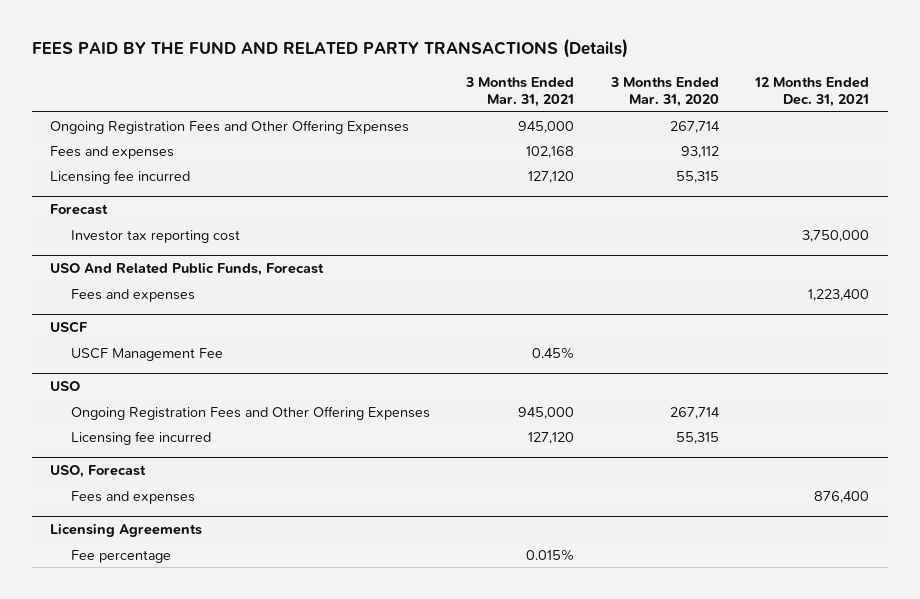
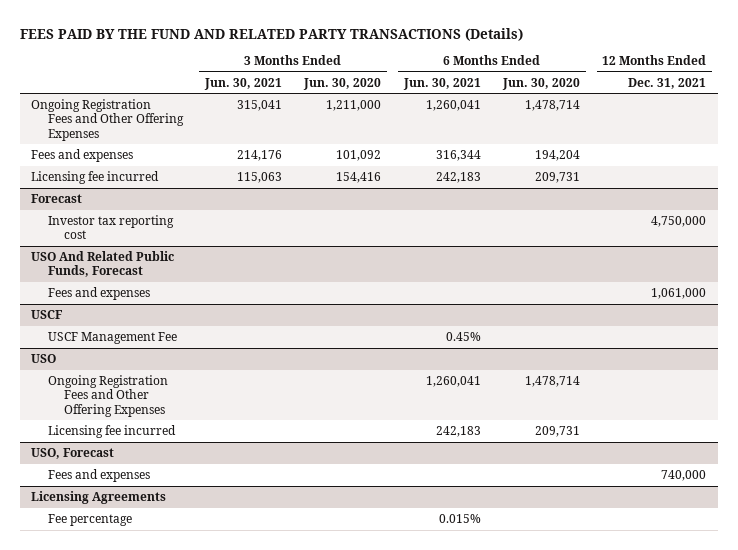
- | 3 Months Ended Mar. 31, 2021 | 3 Months Ended Mar. 31, 2020 | 12 Months Ended Dec. 31, 2021
+ | 3 Months Ended Jun. 30, 2021 | 3 Months Ended Jun. 30, 2020 | 6 Months Ended Jun. 30, 2021 | 6 Months Ended Jun. 30, 2020 | 12 Months Ended Dec. 31, 2021
@ Forecast
- Investor tax reporting cost | | | 3,750,000
+ Investor tax reporting cost | | | | | 4,750,000
@ USO And Related Public Funds, Forecast
- Fees and expenses | | | 1,223,400
+ Fees and expenses | | | | | 1,061,000
@ USO, Forecast
- Fees and expenses | | | 876,400
+ Fees and expenses | | | | | 740,000

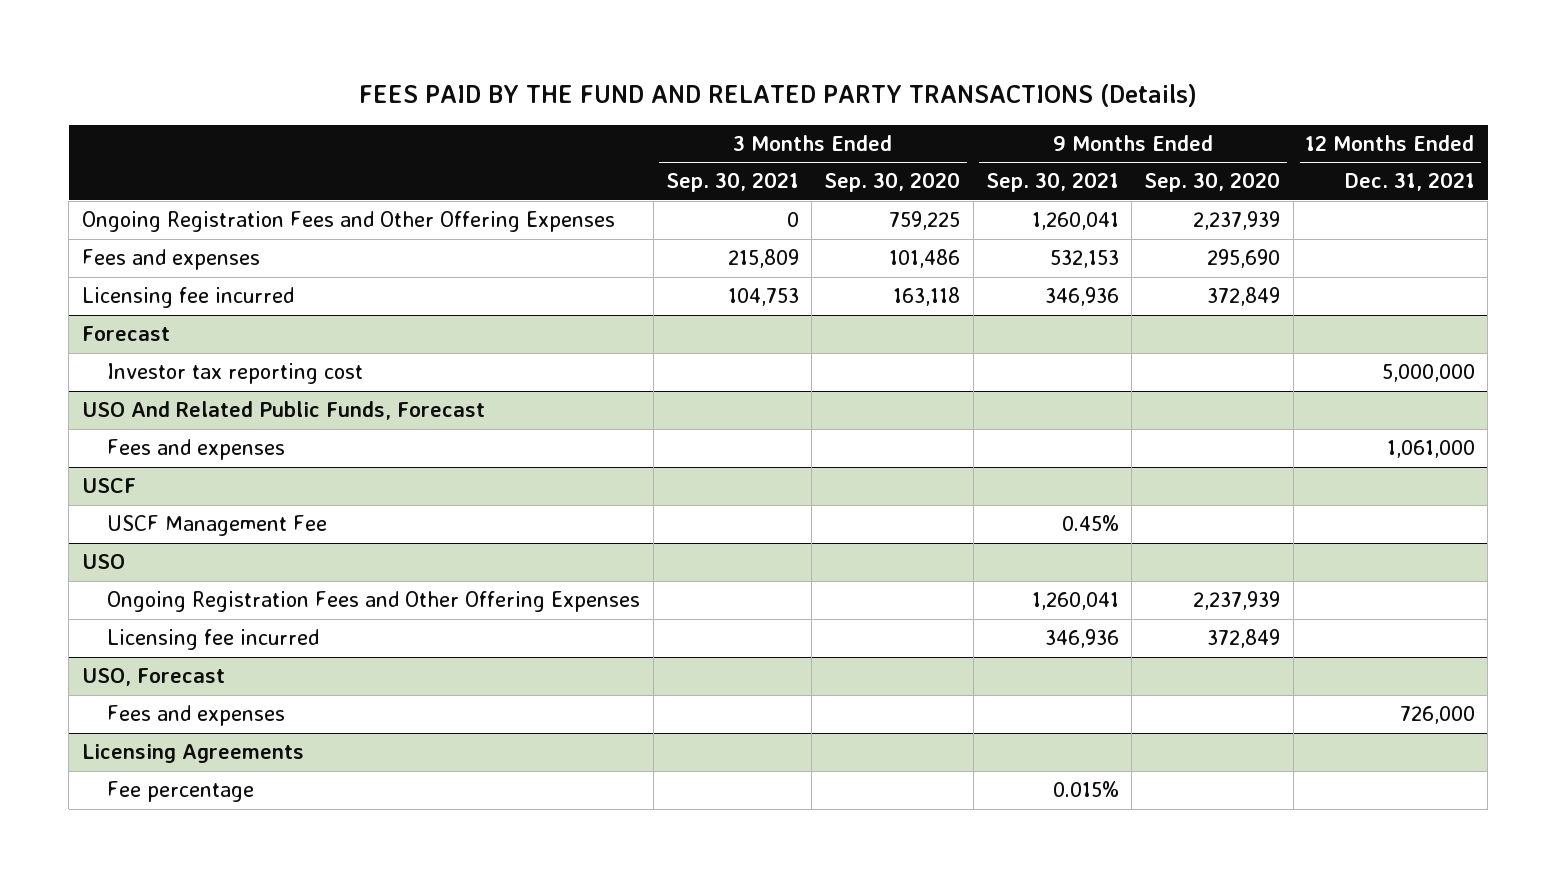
- | 3 Months Ended Jun. 30, 2021 | 3 Months Ended Jun. 30, 2020 | 6 Months Ended Jun. 30, 2021 | 6 Months Ended Jun. 30, 2020 | 12 Months Ended Dec. 31, 2021
+ | 3 Months Ended Sep. 30, 2021 | 3 Months Ended Sep. 30, 2020 | 9 Months Ended Sep. 30, 2021 | 9 Months Ended Sep. 30, 2020 | 12 Months Ended Dec. 31, 2021
@ Forecast
- Investor tax reporting cost | | | | | 4,750,000
+ Investor tax reporting cost | | | | | 5,000,000
@ USO, Forecast
- Fees and expenses | | | | | 740,000
+ Fees and expenses | | | | | 726,000

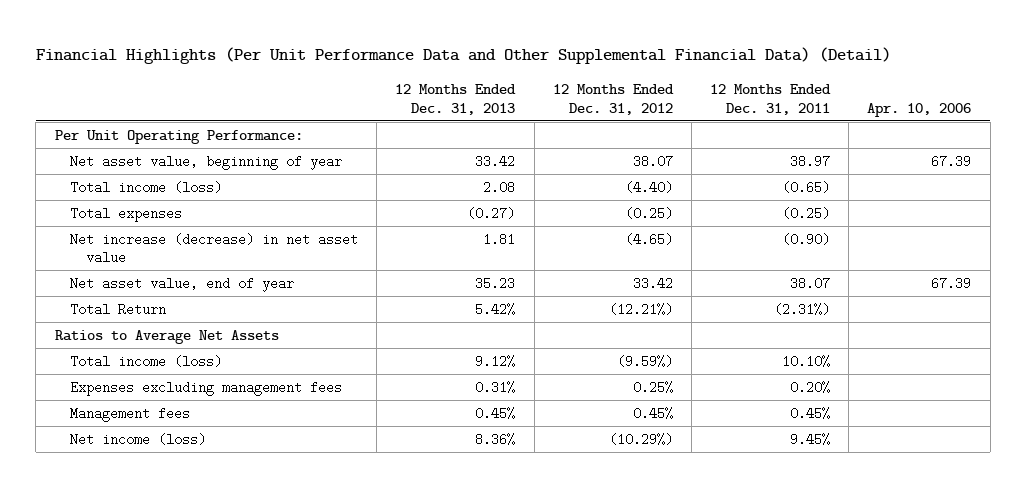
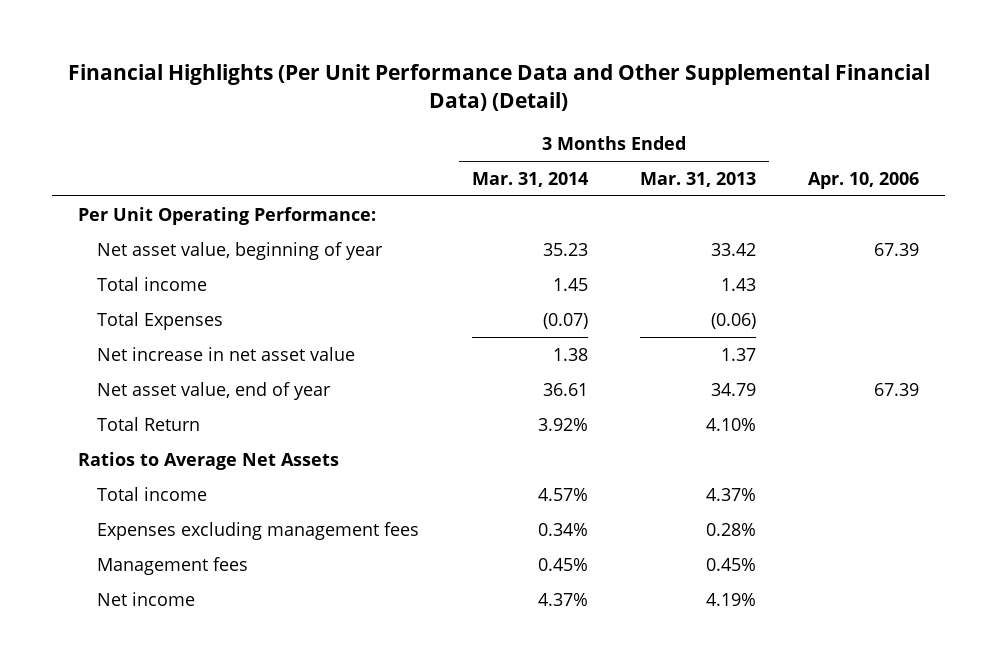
- | 12 Months Ended Dec. 31, 2013 | 12 Months Ended Dec. 31, 2012 | 12 Months Ended Dec. 31, 2011 | Apr. 10, 2006
+ | 3 Months Ended Mar. 31, 2014 | 3 Months Ended Mar. 31, 2013 | Apr. 10, 2006
- Total income (loss) | 2.08 | (4.40) | (0.65) |
- Total expenses | (0.27) | (0.25) | (0.25) |
- Net increase (decrease) in net asset value | 1.81 | (4.65) | (0.90) |
+ Total income | 1.45 | 1.43 |
+ Total Expenses | (0.07) | (0.06) |
+ Net increase in net asset value | 1.38 | 1.37 |
- Total income (loss) | 9.12% | (9.59%) | 10.10% |
+ Total income | 4.57% | 4.37% |
- Net income (loss) | 8.36% | (10.29%) | 9.45% |
+ Net income | 4.37% | 4.19% |

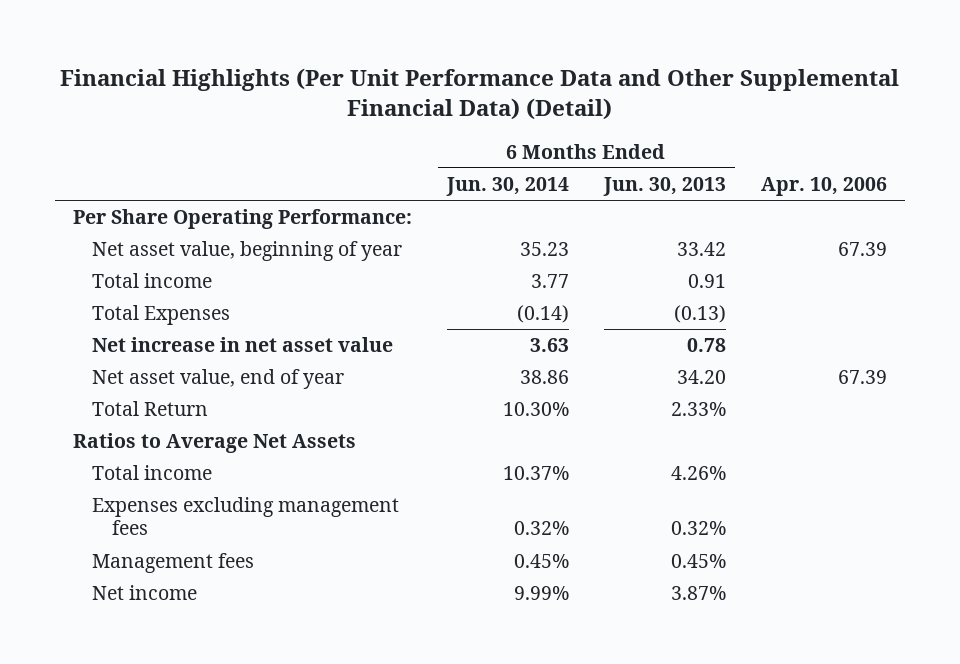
- | 3 Months Ended Mar. 31, 2014 | 3 Months Ended Mar. 31, 2013 | Apr. 10, 2006
+ | 6 Months Ended Jun. 30, 2014 | 6 Months Ended Jun. 30, 2013 | Apr. 10, 2006
- Per Unit Operating Performance:
+ Per Share Operating Performance:

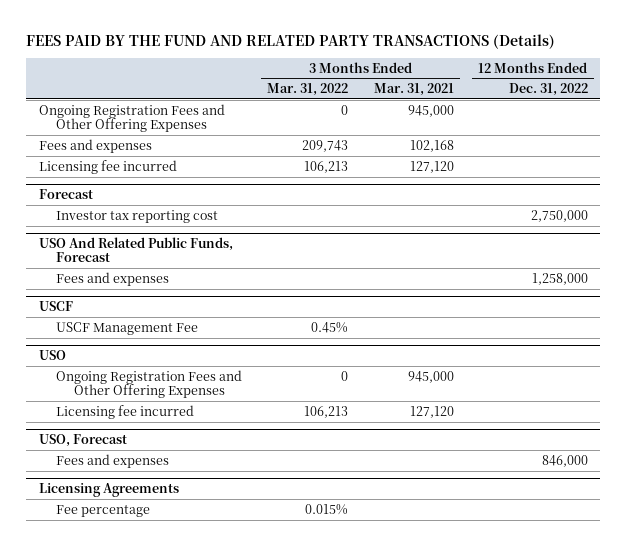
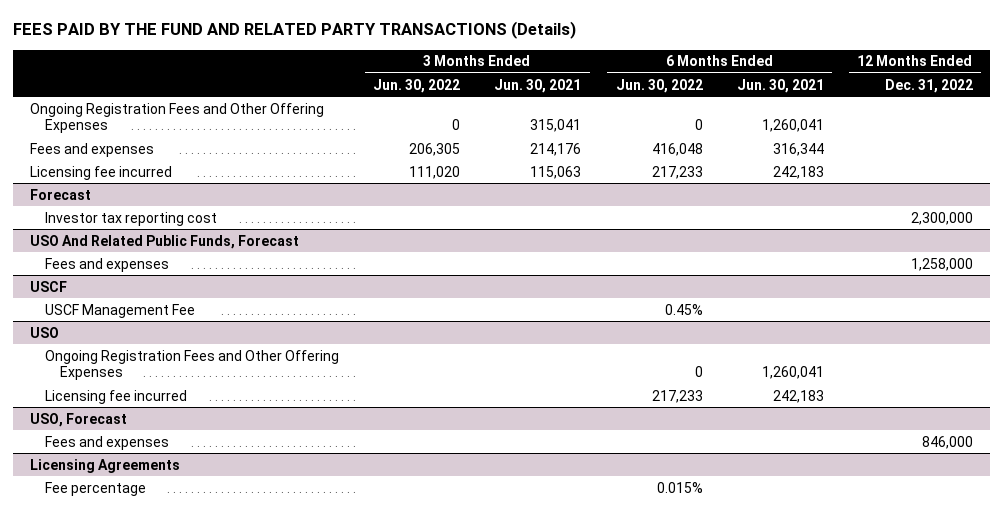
- | 3 Months Ended Mar. 31, 2022 | 3 Months Ended Mar. 31, 2021 | 12 Months Ended Dec. 31, 2022
+ | 3 Months Ended Jun. 30, 2022 | 3 Months Ended Jun. 30, 2021 | 6 Months Ended Jun. 30, 2022 | 6 Months Ended Jun. 30, 2021 | 12 Months Ended Dec. 31, 2022
@ Forecast
- Investor tax reporting cost | | | 2,750,000
+ Investor tax reporting cost | | | | | 2,300,000

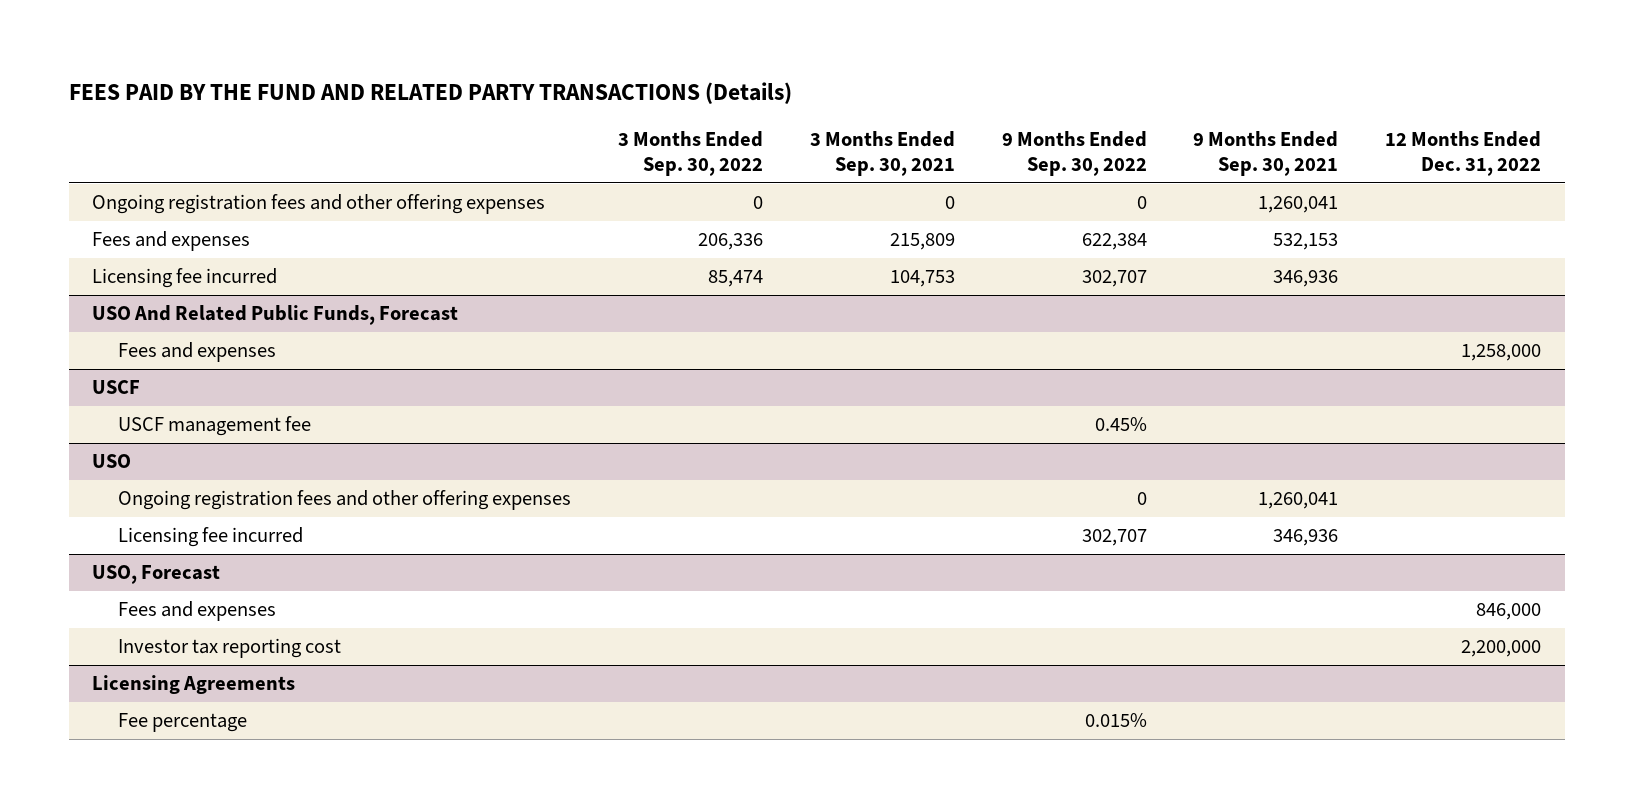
- | 3 Months Ended Jun. 30, 2022 | 3 Months Ended Jun. 30, 2021 | 6 Months Ended Jun. 30, 2022 | 6 Months Ended Jun. 30, 2021 | 12 Months Ended Dec. 31, 2022
+ | 3 Months Ended Sep. 30, 2022 | 3 Months Ended Sep. 30, 2021 | 9 Months Ended Sep. 30, 2022 | 9 Months Ended Sep. 30, 2021 | 12 Months Ended Dec. 31, 2022
- Ongoing Registration Fees and Other Offering Expenses | 0 | 315,041 | 0 | 1,260,041 |
+ Ongoing registration fees and other offering expenses | 0 | 0 | 0 | 1,260,041 |
- Forecast
- Investor tax reporting cost | | | | | 2,300,000
@ USCF
- USCF Management Fee | | | 0.45% | |
+ USCF management fee | | | 0.45% | |
@ USO
- Ongoing Registration Fees and Other Offering Expenses | | | 0 | 1,260,041 |
+ Ongoing registration fees and other offering expenses | | | 0 | 1,260,041 |
@ USO, Forecast
+ Investor tax reporting cost | | | | | 2,200,000

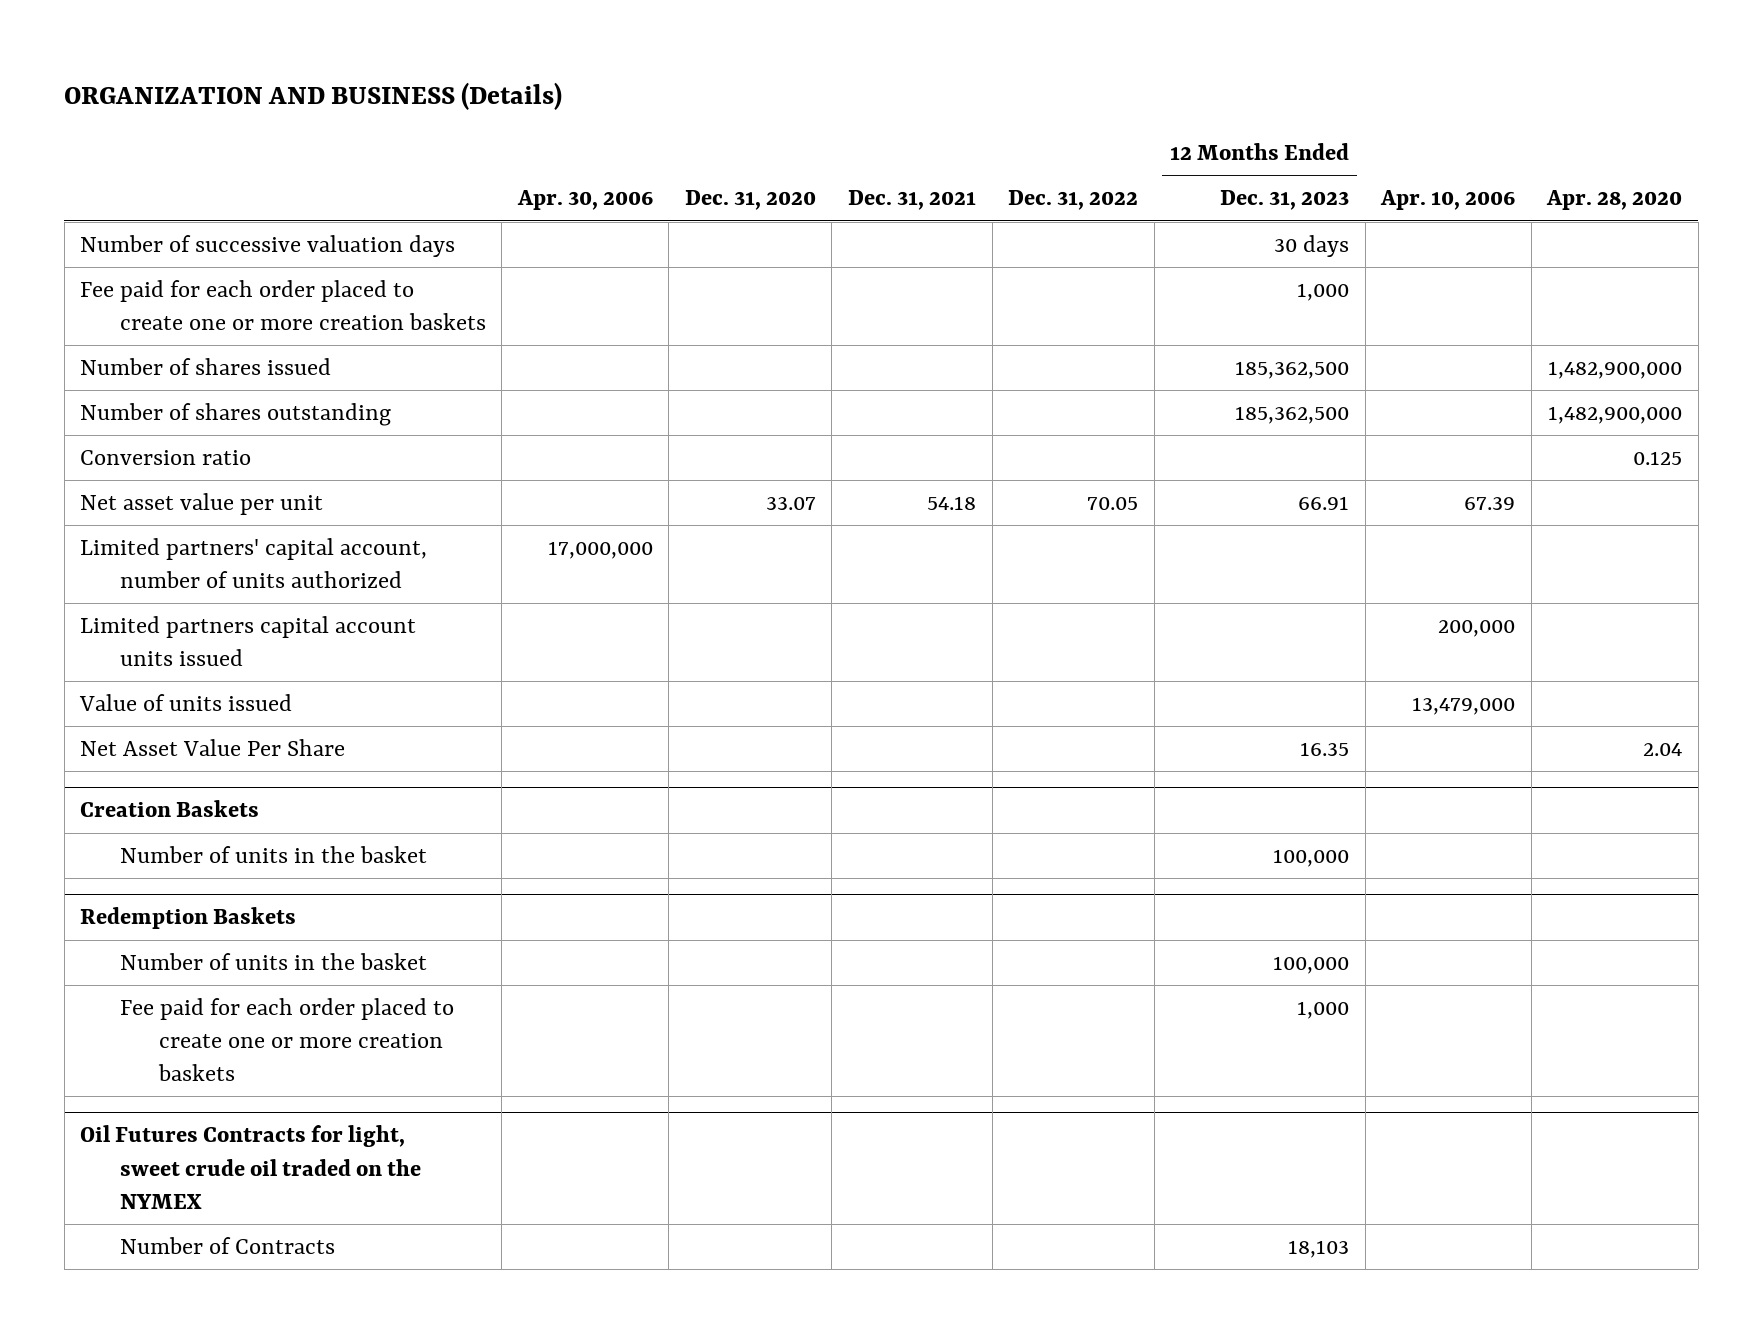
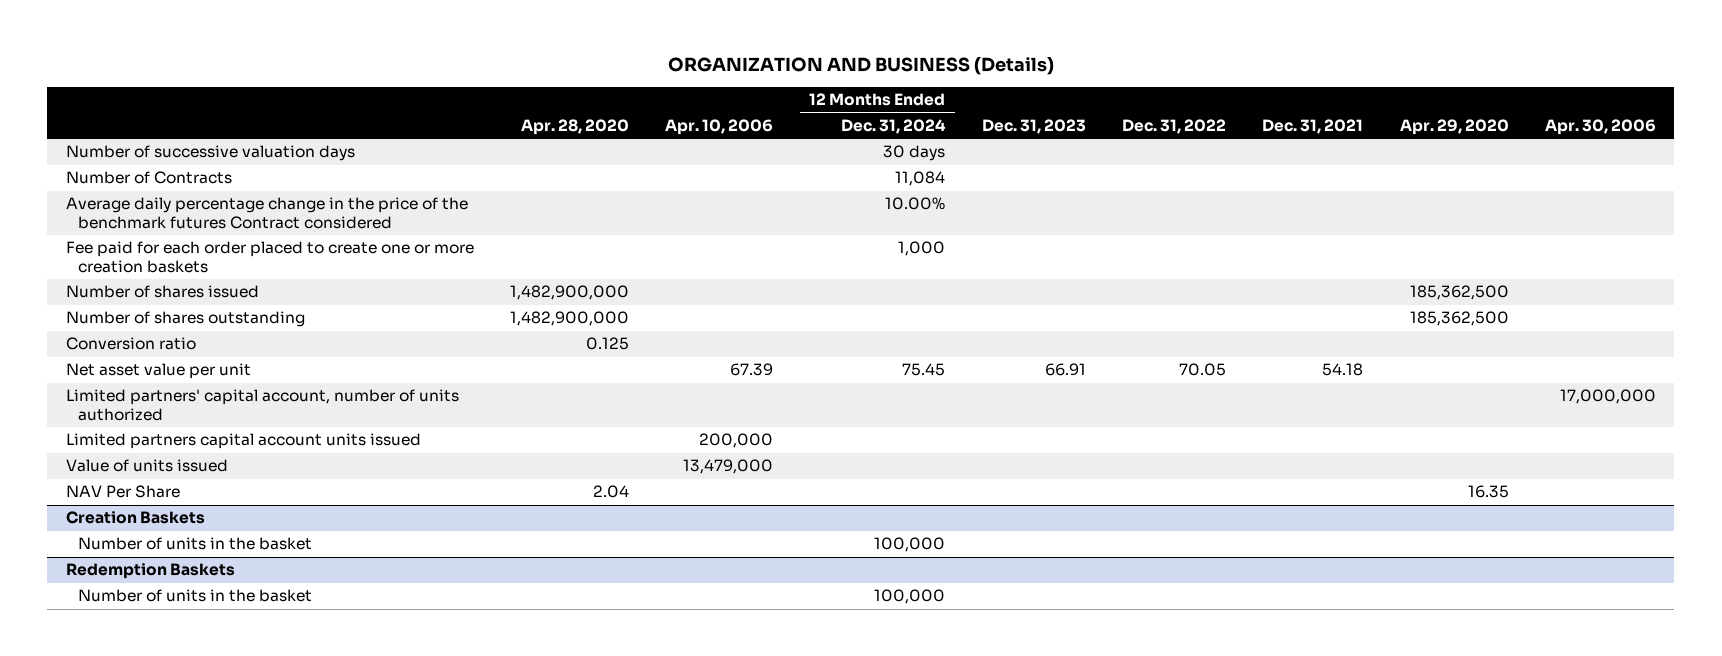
- | Apr. 30, 2006 | Dec. 31, 2020 | Dec. 31, 2021 | Dec. 31, 2022 | 12 Months Ended Dec. 31, 2023 | Apr. 10, 2006 | Apr. 28, 2020
+ | Apr. 28, 2020 | Apr. 10, 2006 | 12 Months Ended Dec. 31, 2024 | Dec. 31, 2023 | Dec. 31, 2022 | Dec. 31, 2021 | Apr. 29, 2020 | Apr. 30, 2006
+ Number of Contracts | | | 11,084 | | | | |
+ Average daily percentage change in the price of the benchmark futures Contract considered | | | 10.00% | | | | |
- Net Asset Value Per Share | | | | | 16.35 | | 2.04
+ NAV Per Share | 2.04 | | | | | | 16.35 |
@ Redemption Baskets
- Fee paid for each order placed to create one or more creation baskets | | | | | 1,000 | |
- Oil Futures Contracts for light, sweet crude oil traded on the NYMEX
- Number of Contracts | | | | | 18,103 | |

